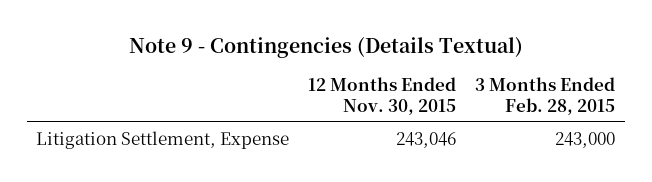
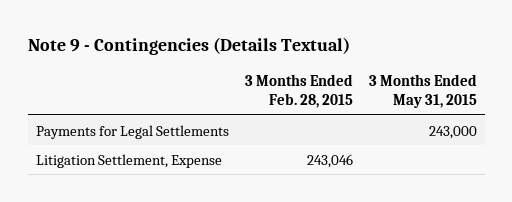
- | 12 Months Ended Nov. 30, 2015 | 3 Months Ended Feb. 28, 2015
+ | 3 Months Ended Feb. 28, 2015 | 3 Months Ended May 31, 2015
- Litigation Settlement, Expense | 243,046 | 243,000
+ Payments for Legal Settlements | | 243,000
+ Litigation Settlement, Expense | 243,046 |

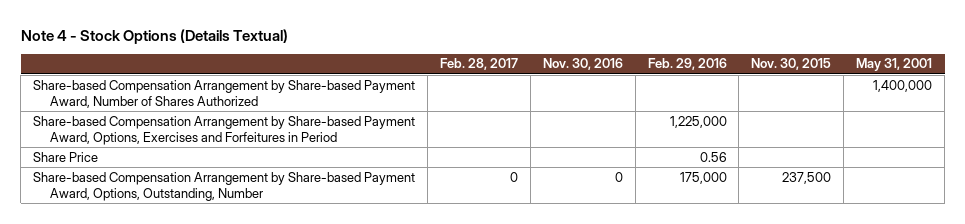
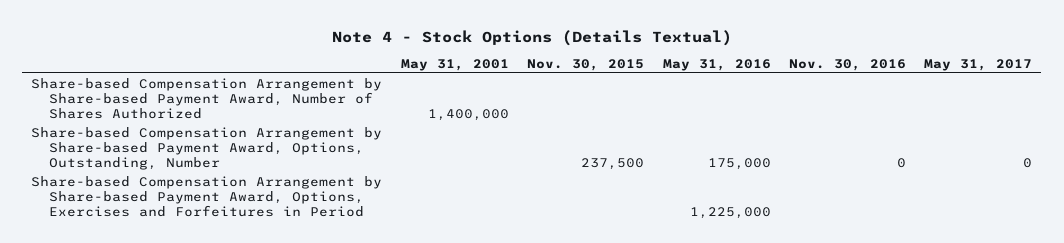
- | Feb. 28, 2017 | Nov. 30, 2016 | Feb. 29, 2016 | Nov. 30, 2015 | May 31, 2001
+ | May 31, 2001 | Nov. 30, 2015 | May 31, 2016 | Nov. 30, 2016 | May 31, 2017
- Share Price | | | 0.56 | |
moved down: Share-based Compensation Arrangement by Share-based Payment Award, Options, Exercises and Forfeitures in Period | | | 1,225,000 | |

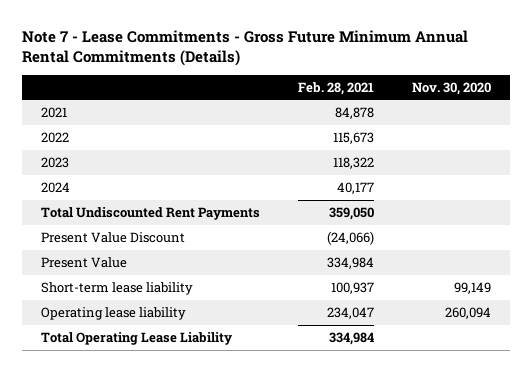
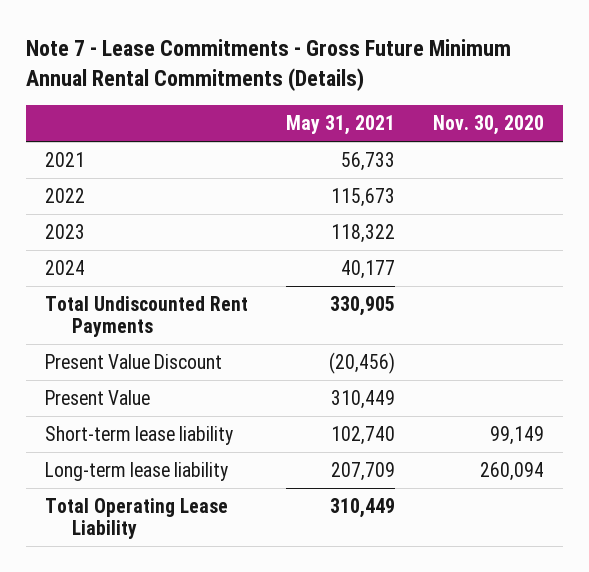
- | Feb. 28, 2021 | Nov. 30, 2020
+ | May 31, 2021 | Nov. 30, 2020
- Operating lease liability | 234,047 | 260,094
+ Long-term lease liability | 207,709 | 260,094

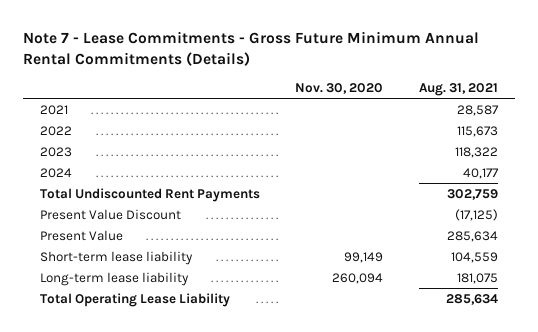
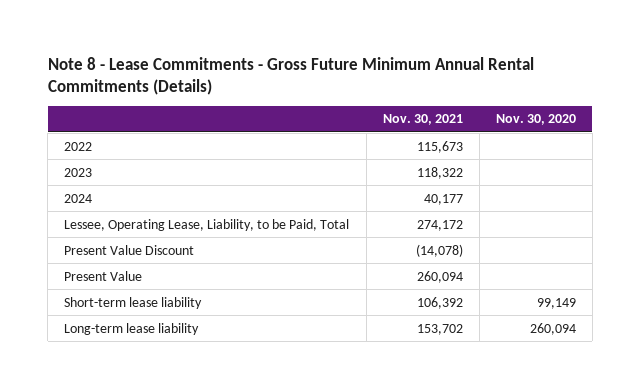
- Note 7 - Lease Commitments - Gross Future Minimum Annual Rental Commitments (Details)
+ Note 8 - Lease Commitments - Gross Future Minimum Annual Rental Commitments (Details)
- | Nov. 30, 2020 | Aug. 31, 2021
+ | Nov. 30, 2021 | Nov. 30, 2020
- 2021 | | 28,587
- Total Undiscounted Rent Payments | | 302,759
+ Lessee, Operating Lease, Liability, to be Paid, Total | 274,172 |
- Total Operating Lease Liability | | 285,634

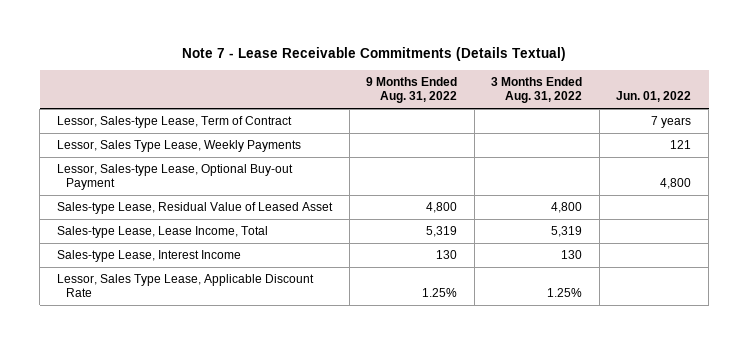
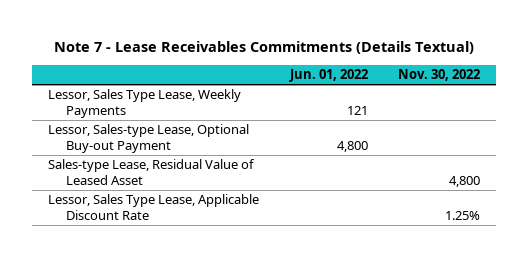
- Note 7 - Lease Receivable Commitments (Details Textual)
+ Note 7 - Lease Receivables Commitments (Details Textual)
- | 9 Months Ended Aug. 31, 2022 | 3 Months Ended Aug. 31, 2022 | Jun. 01, 2022
+ | Jun. 01, 2022 | Nov. 30, 2022
- Lessor, Sales-type Lease, Term of Contract | | | 7 years
- Sales-type Lease, Lease Income, Total | 5,319 | 5,319 |
- Sales-type Lease, Interest Income | 130 | 130 |

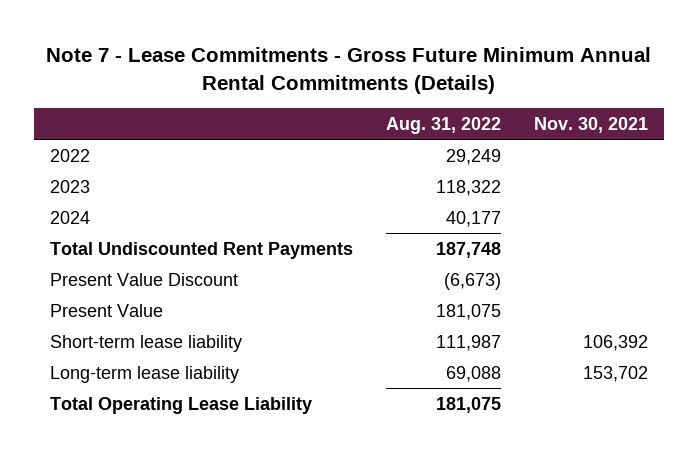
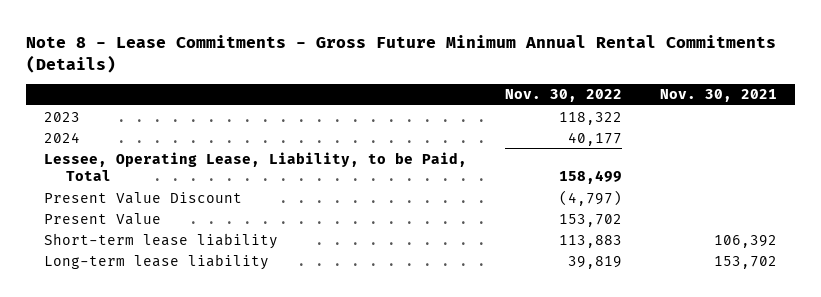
- Note 7 - Lease Commitments - Gross Future Minimum Annual Rental Commitments (Details)
+ Note 8 - Lease Commitments - Gross Future Minimum Annual Rental Commitments (Details)
- | Aug. 31, 2022 | Nov. 30, 2021
+ | Nov. 30, 2022 | Nov. 30, 2021
- 2022 | 29,249 |
- Total Undiscounted Rent Payments | 187,748 |
+ Lessee, Operating Lease, Liability, to be Paid, Total | 158,499 |
- Total Operating Lease Liability | 181,075 |

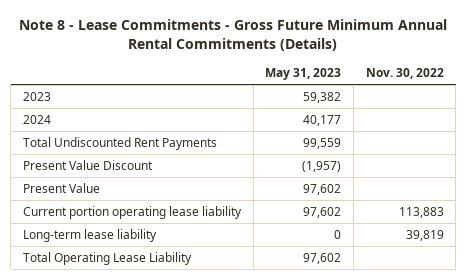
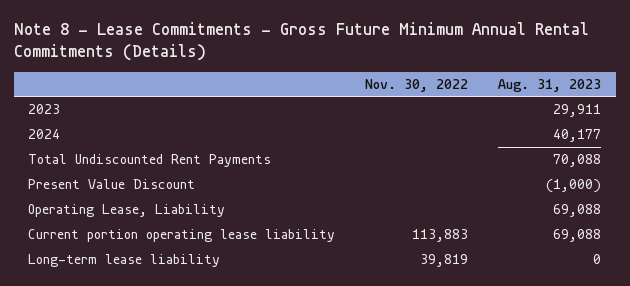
- | May 31, 2023 | Nov. 30, 2022
+ | Nov. 30, 2022 | Aug. 31, 2023
- Present Value | 97,602 |
+ Operating Lease, Liability | | 69,088
- Total Operating Lease Liability | 97,602 |

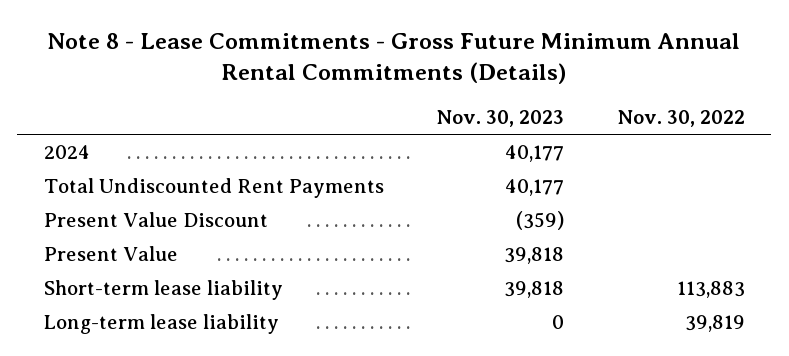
- | Nov. 30, 2022 | Aug. 31, 2023
+ | Nov. 30, 2023 | Nov. 30, 2022
- 2023 | | 29,911
- Operating Lease, Liability | | 69,088
- Current portion operating lease liability | 113,883 | 69,088
+ Present Value | 39,818 |
+ Short-term lease liability | 39,818 | 113,883

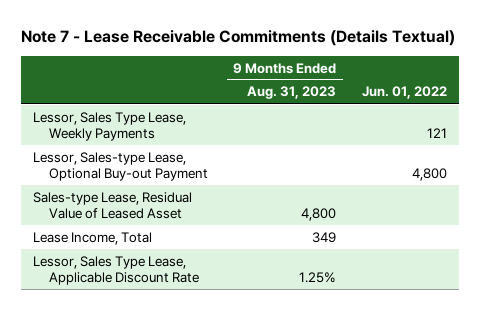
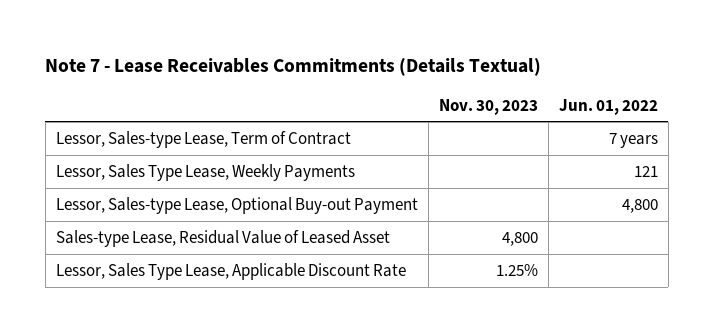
- Note 7 - Lease Receivable Commitments (Details Textual)
+ Note 7 - Lease Receivables Commitments (Details Textual)
- | 9 Months Ended Aug. 31, 2023 | Jun. 01, 2022
+ | Nov. 30, 2023 | Jun. 01, 2022
+ Lessor, Sales-type Lease, Term of Contract | | 7 years
- Lease Income, Total | 349 |

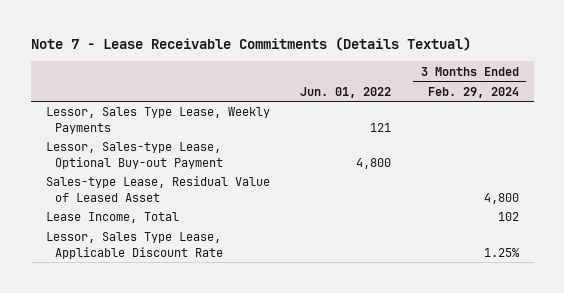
- Note 7 - Lease Receivables Commitments (Details Textual)
+ Note 7 - Lease Receivable Commitments (Details Textual)
- | Nov. 30, 2023 | Jun. 01, 2022
+ | Jun. 01, 2022 | 3 Months Ended Feb. 29, 2024
- Lessor, Sales-type Lease, Term of Contract | | 7 years
+ Lease Income, Total | | 102

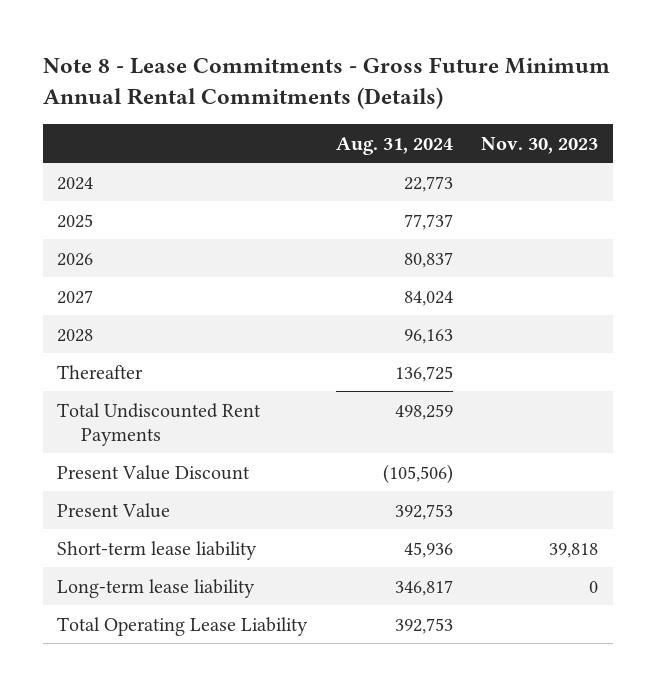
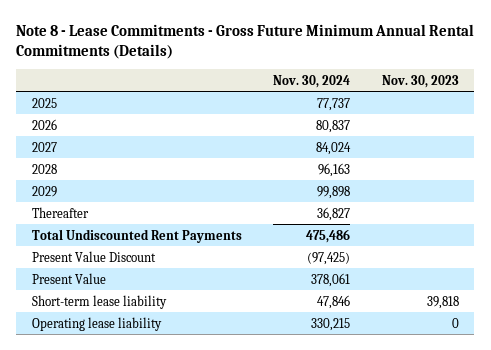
- | Aug. 31, 2024 | Nov. 30, 2023
+ | Nov. 30, 2024 | Nov. 30, 2023
- 2024 | 22,773 |
+ 2029 | 99,898 |
- Long-term lease liability | 346,817 | 0
- Total Operating Lease Liability | 392,753 |
+ Operating lease liability | 330,215 | 0

